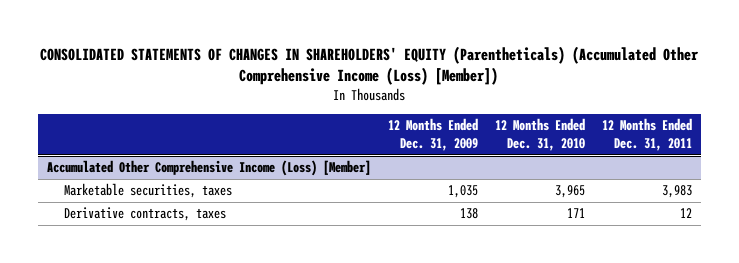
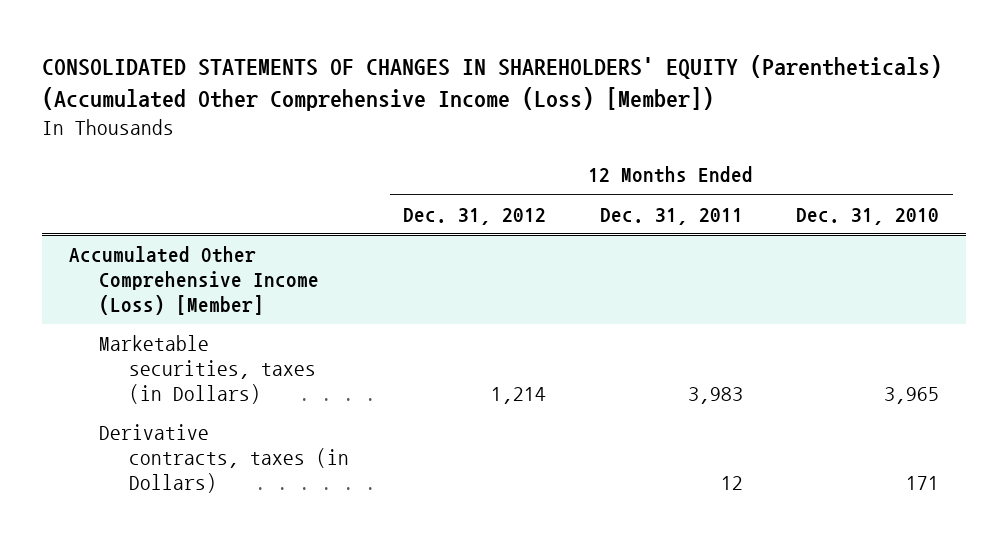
- | 12 Months Ended Dec. 31, 2009 | 12 Months Ended Dec. 31, 2010 | 12 Months Ended Dec. 31, 2011
+ | 12 Months Ended Dec. 31, 2012 | 12 Months Ended Dec. 31, 2011 | 12 Months Ended Dec. 31, 2010
@ Accumulated Other Comprehensive Income (Loss) [Member]
- Marketable securities, taxes | 1,035 | 3,965 | 3,983
- Derivative contracts, taxes | 138 | 171 | 12
+ Marketable securities, taxes (in Dollars) | 1,214 | 3,983 | 3,965
+ Derivative contracts, taxes (in Dollars) | | 12 | 171

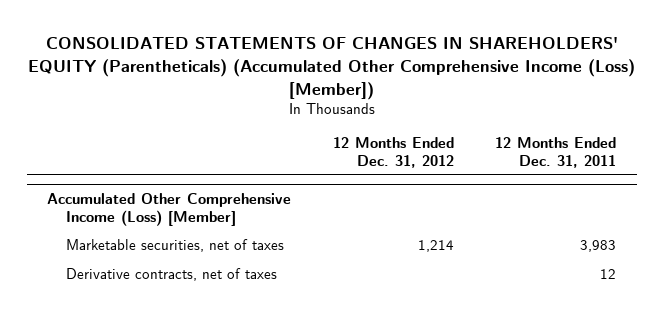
- | 12 Months Ended Dec. 31, 2012 | 12 Months Ended Dec. 31, 2011 | 12 Months Ended Dec. 31, 2010
+ | 12 Months Ended Dec. 31, 2012 | 12 Months Ended Dec. 31, 2011
@ Accumulated Other Comprehensive Income (Loss) [Member]
- Marketable securities, taxes (in Dollars) | 1,214 | 3,983 | 3,965
- Derivative contracts, taxes (in Dollars) | | 12 | 171
+ Marketable securities, net of taxes | 1,214 | 3,983
+ Derivative contracts, net of taxes | | 12

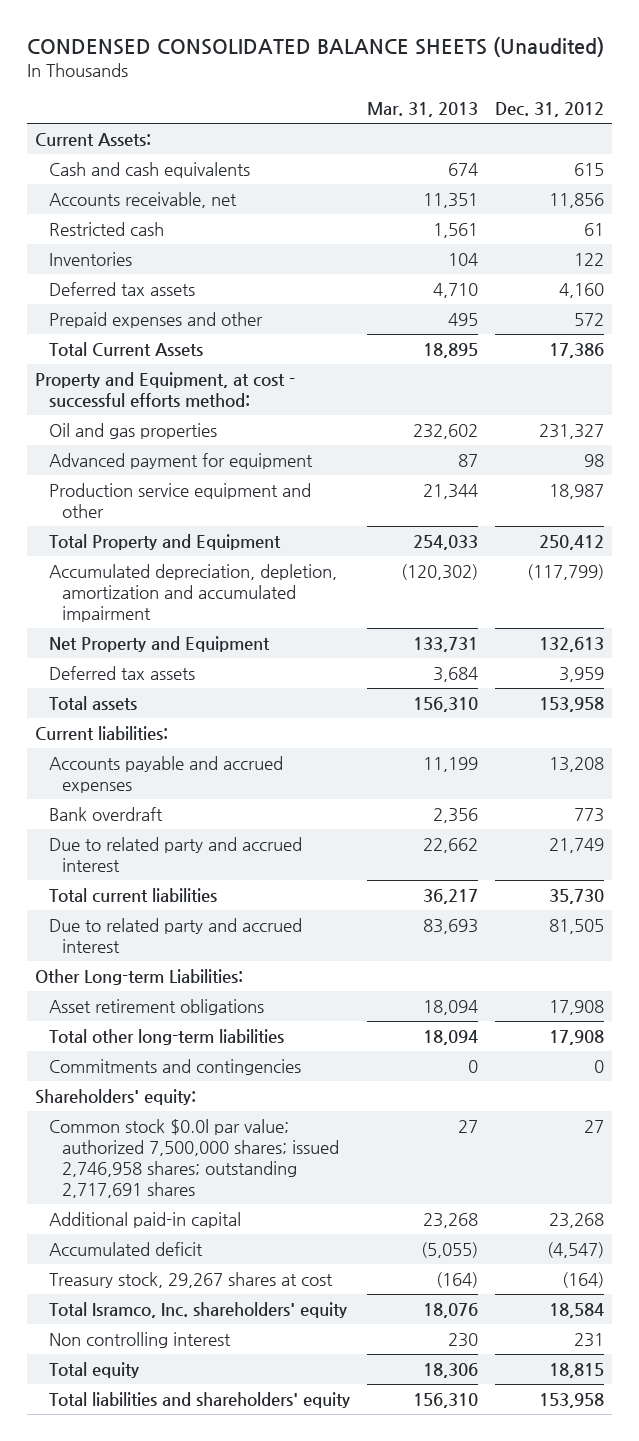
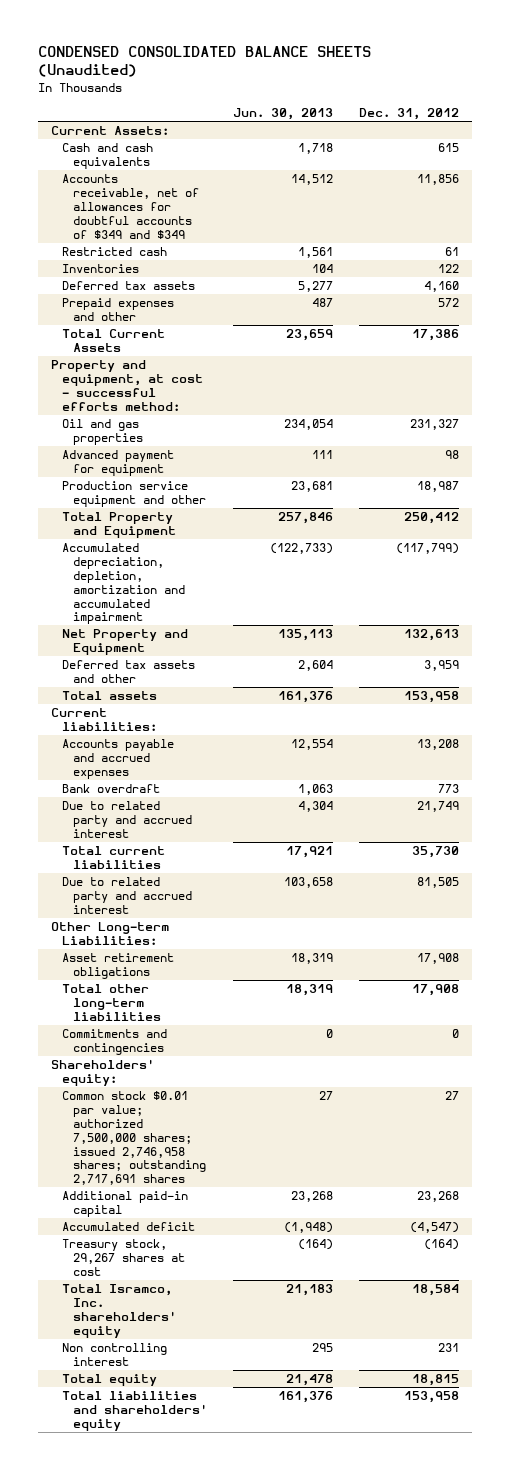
- | Mar. 31, 2013 | Dec. 31, 2012
+ | Jun. 30, 2013 | Dec. 31, 2012
- Accounts receivable, net | 11,351 | 11,856
+ Accounts receivable, net of allowances for doubtful accounts of $349 and $349 | 14,512 | 11,856
- Property and Equipment, at cost - successful efforts method:
+ Property and equipment, at cost - successful efforts method:
- Deferred tax assets | 3,684 | 3,959
+ Deferred tax assets and other | 2,604 | 3,959
- Common stock $0.0l par value; authorized 7,500,000 shares; issued 2,746,958 shares; outstanding 2,717,691 shares | 27 | 27
+ Common stock $0.01 par value; authorized 7,500,000 shares; issued 2,746,958 shares; outstanding 2,717,691 shares | 27 | 27

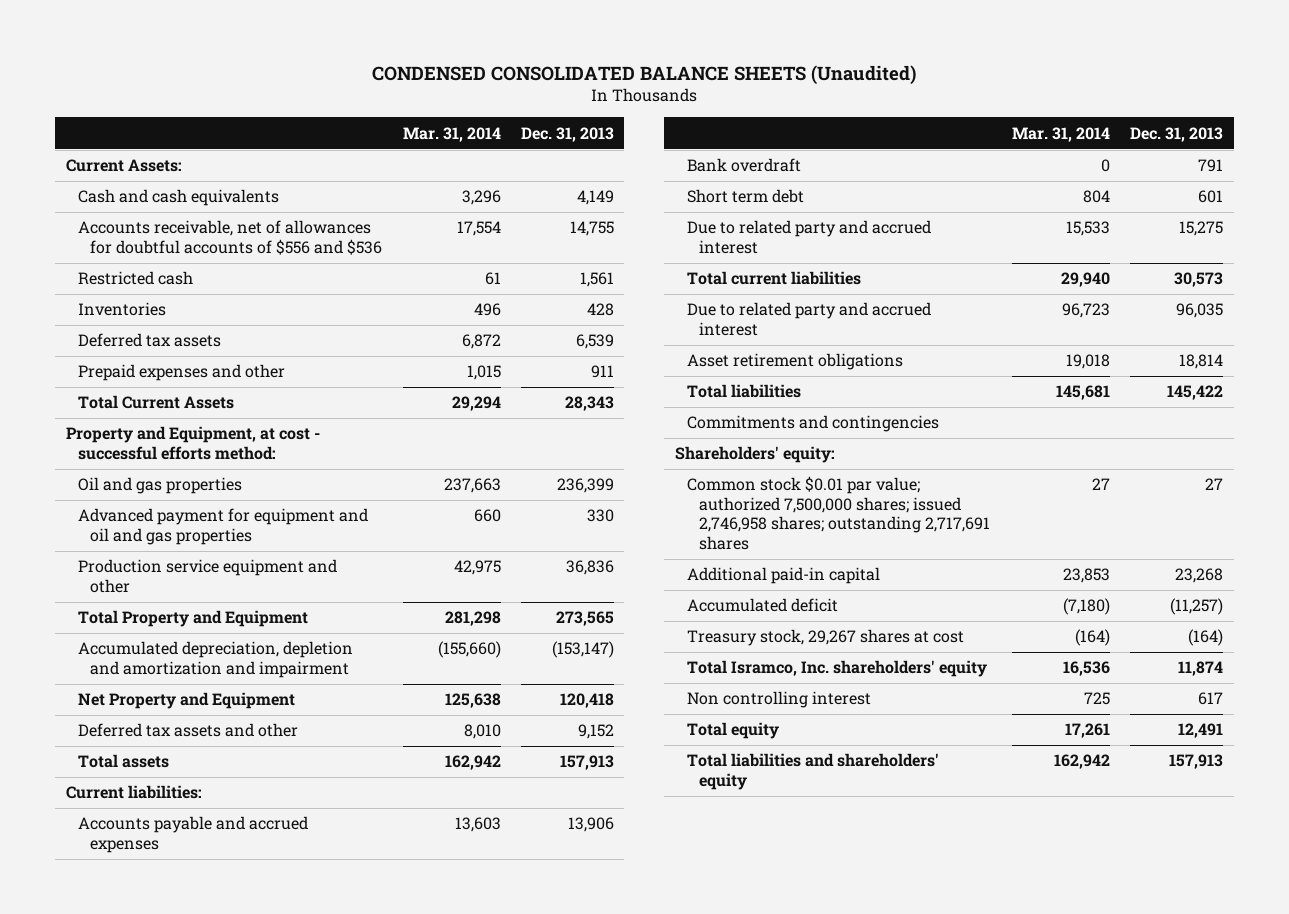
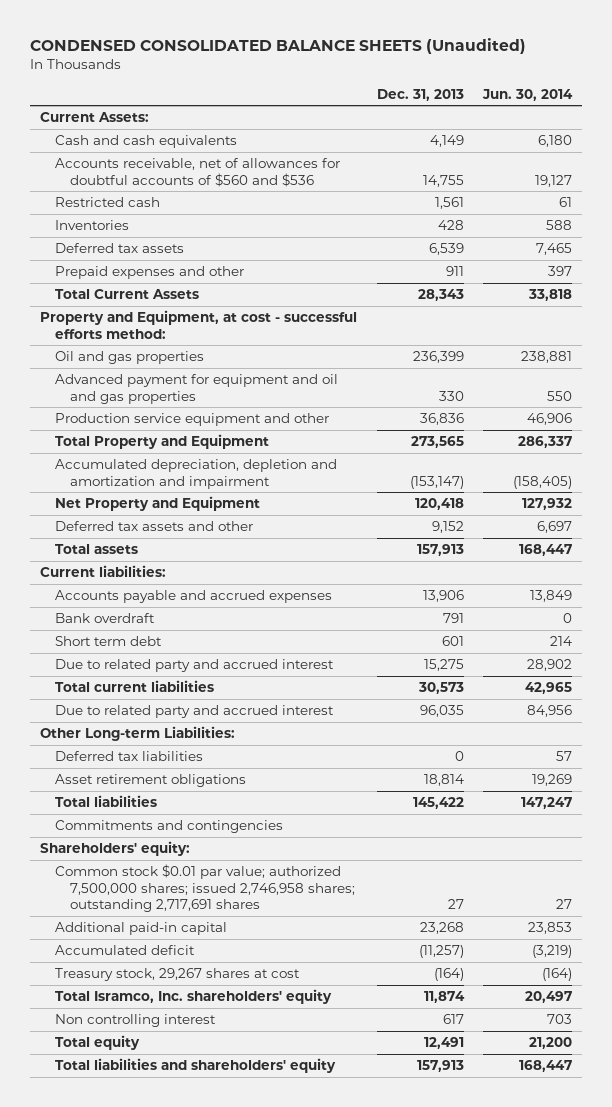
- | Mar. 31, 2014 | Dec. 31, 2013
+ | Dec. 31, 2013 | Jun. 30, 2014
- Accounts receivable, net of allowances for doubtful accounts of $556 and $536 | 17,554 | 14,755
+ Accounts receivable, net of allowances for doubtful accounts of $560 and $536 | 14,755 | 19,127
+ Other Long-term Liabilities:
+ Deferred tax liabilities | 0 | 57

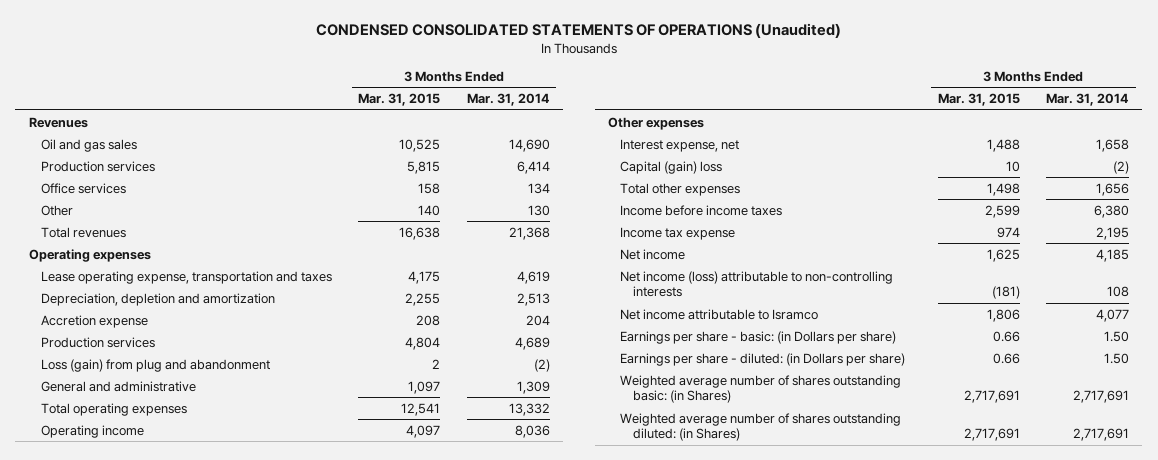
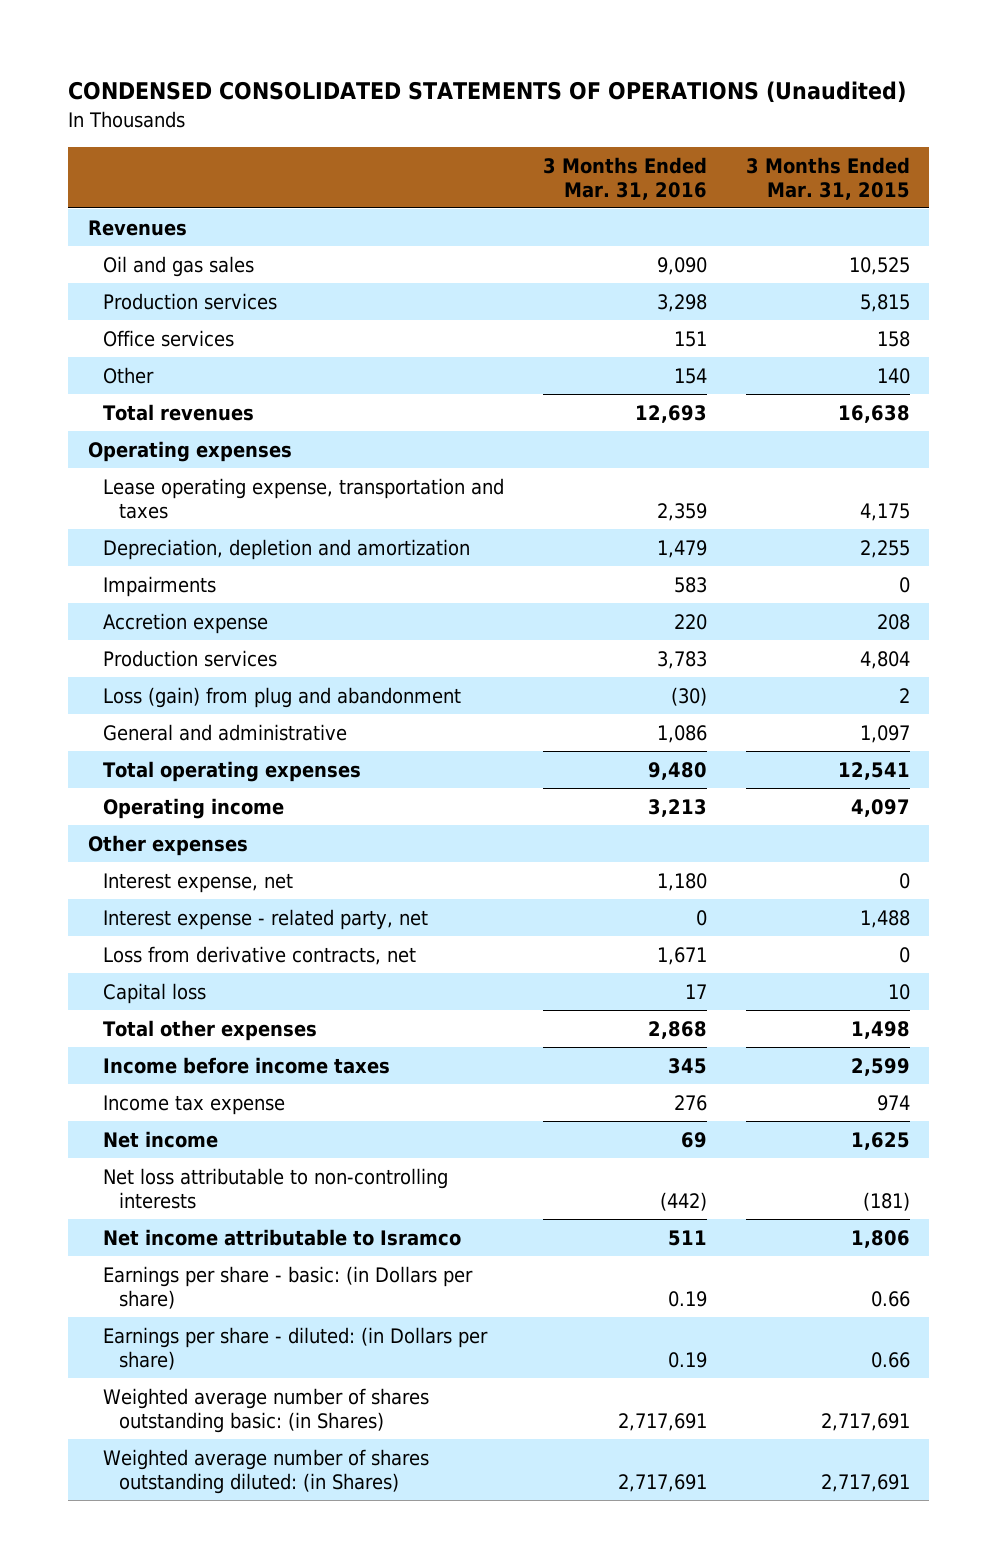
- | 3 Months Ended Mar. 31, 2015 | 3 Months Ended Mar. 31, 2014
+ | 3 Months Ended Mar. 31, 2016 | 3 Months Ended Mar. 31, 2015
+ Impairments | 583 | 0
- Interest expense, net | 1,488 | 1,658
- Capital (gain) loss | 10 | (2)
+ Interest expense, net | 1,180 | 0
+ Interest expense - related party, net | 0 | 1,488
+ Loss from derivative contracts, net | 1,671 | 0
+ Capital loss | 17 | 10
- Net income (loss) attributable to non-controlling interests | (181) | 108
+ Net loss attributable to non-controlling interests | (442) | (181)

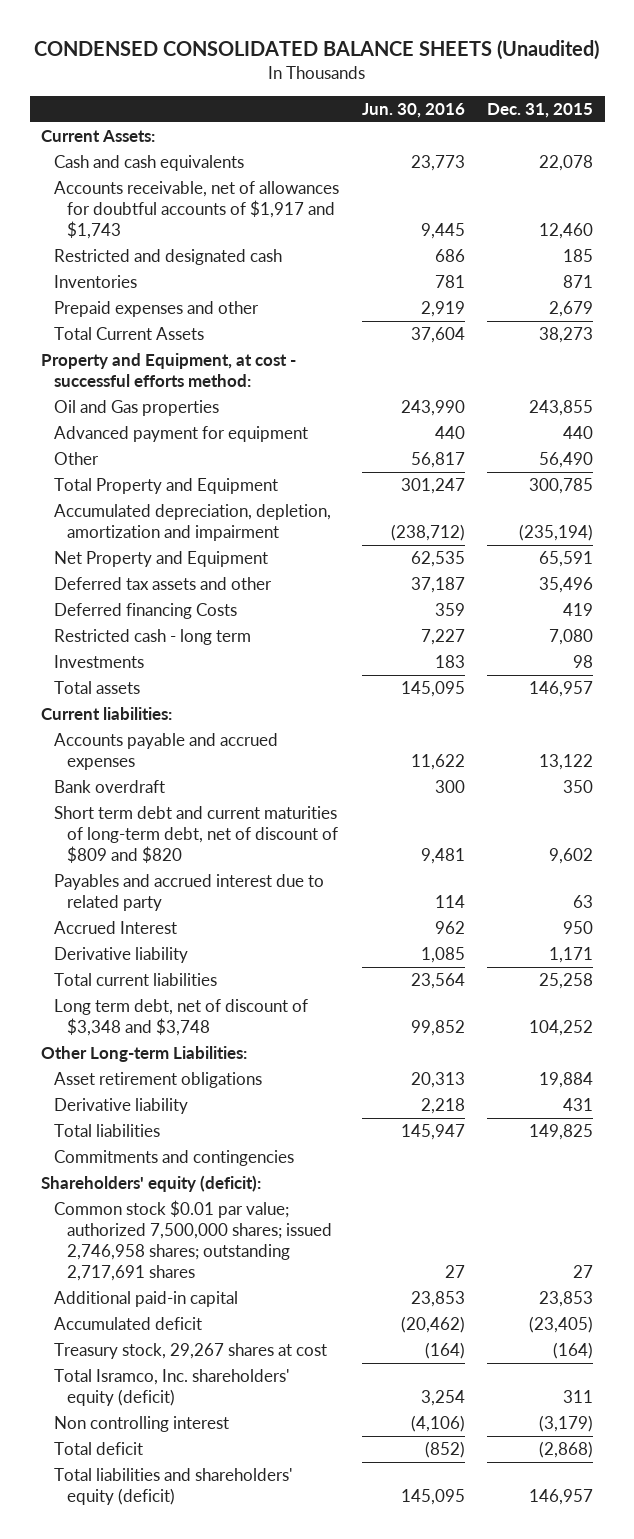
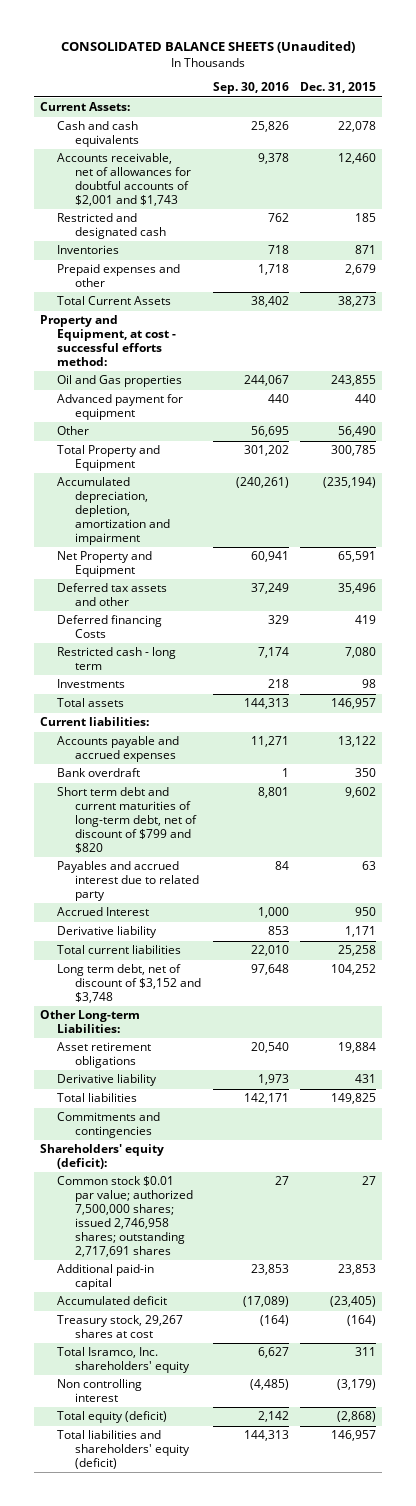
- CONDENSED CONSOLIDATED BALANCE SHEETS (Unaudited)
+ CONSOLIDATED BALANCE SHEETS (Unaudited)
- | Jun. 30, 2016 | Dec. 31, 2015
+ | Sep. 30, 2016 | Dec. 31, 2015
- Accounts receivable, net of allowances for doubtful accounts of $1,917 and $1,743 | 9,445 | 12,460
+ Accounts receivable, net of allowances for doubtful accounts of $2,001 and $1,743 | 9,378 | 12,460
- Short term debt and current maturities of long-term debt, net of discount of $809 and $820 | 9,481 | 9,602
+ Short term debt and current maturities of long-term debt, net of discount of $799 and $820 | 8,801 | 9,602
- Long term debt, net of discount of $3,348 and $3,748 | 99,852 | 104,252
+ Long term debt, net of discount of $3,152 and $3,748 | 97,648 | 104,252
- Total Isramco, Inc. shareholders' equity (deficit) | 3,254 | 311
+ Total Isramco, Inc. shareholders' equity | 6,627 | 311
- Total deficit | (852) | (2,868)
+ Total equity (deficit) | 2,142 | (2,868)

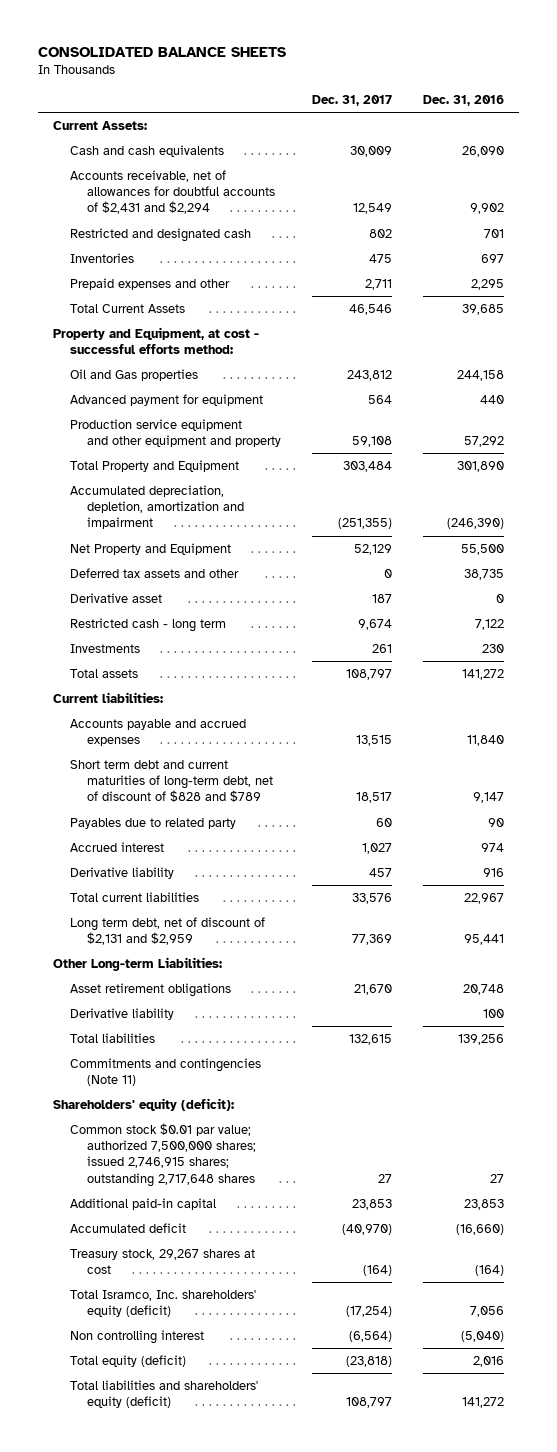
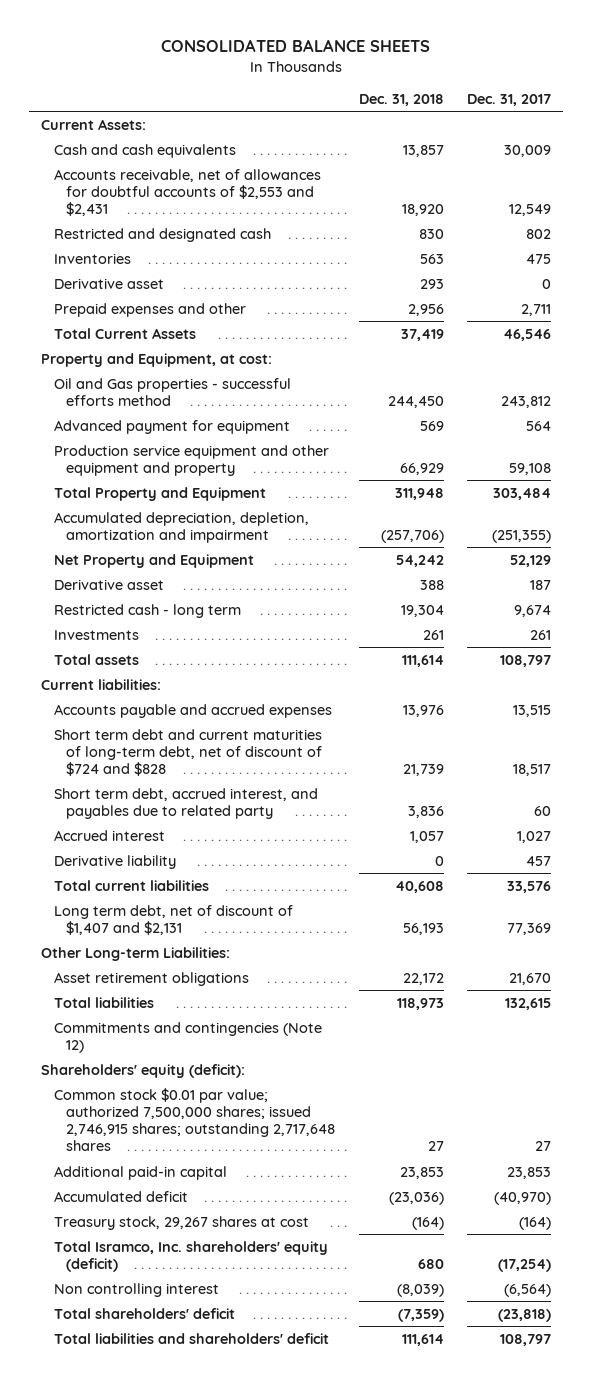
- | Dec. 31, 2017 | Dec. 31, 2016
+ | Dec. 31, 2018 | Dec. 31, 2017
- Accounts receivable, net of allowances for doubtful accounts of $2,431 and $2,294 | 12,549 | 9,902
+ Accounts receivable, net of allowances for doubtful accounts of $2,553 and $2,431 | 18,920 | 12,549
+ Derivative asset | 293 | 0
- Property and Equipment, at cost - successful efforts method:
- Oil and Gas properties | 243,812 | 244,158
+ Property and Equipment, at cost:
+ Oil and Gas properties - successful efforts method | 244,450 | 243,812
- Deferred tax assets and other | 0 | 38,735
- Short term debt and current maturities of long-term debt, net of discount of $828 and $789 | 18,517 | 9,147
- Payables due to related party | 60 | 90
+ Short term debt and current maturities of long-term debt, net of discount of $724 and $828 | 21,739 | 18,517
+ Short term debt, accrued interest, and payables due to related party | 3,836 | 60
- Long term debt, net of discount of $2,131 and $2,959 | 77,369 | 95,441
+ Long term debt, net of discount of $1,407 and $2,131 | 56,193 | 77,369
- Derivative liability | | 100
- Commitments and contingencies (Note 11)
+ Commitments and contingencies (Note 12)
- Total equity (deficit) | (23,818) | 2,016
- Total liabilities and shareholders' equity (deficit) | 108,797 | 141,272
+ Total shareholders' deficit | (7,359) | (23,818)
+ Total liabilities and shareholders' deficit | 111,614 | 108,797

